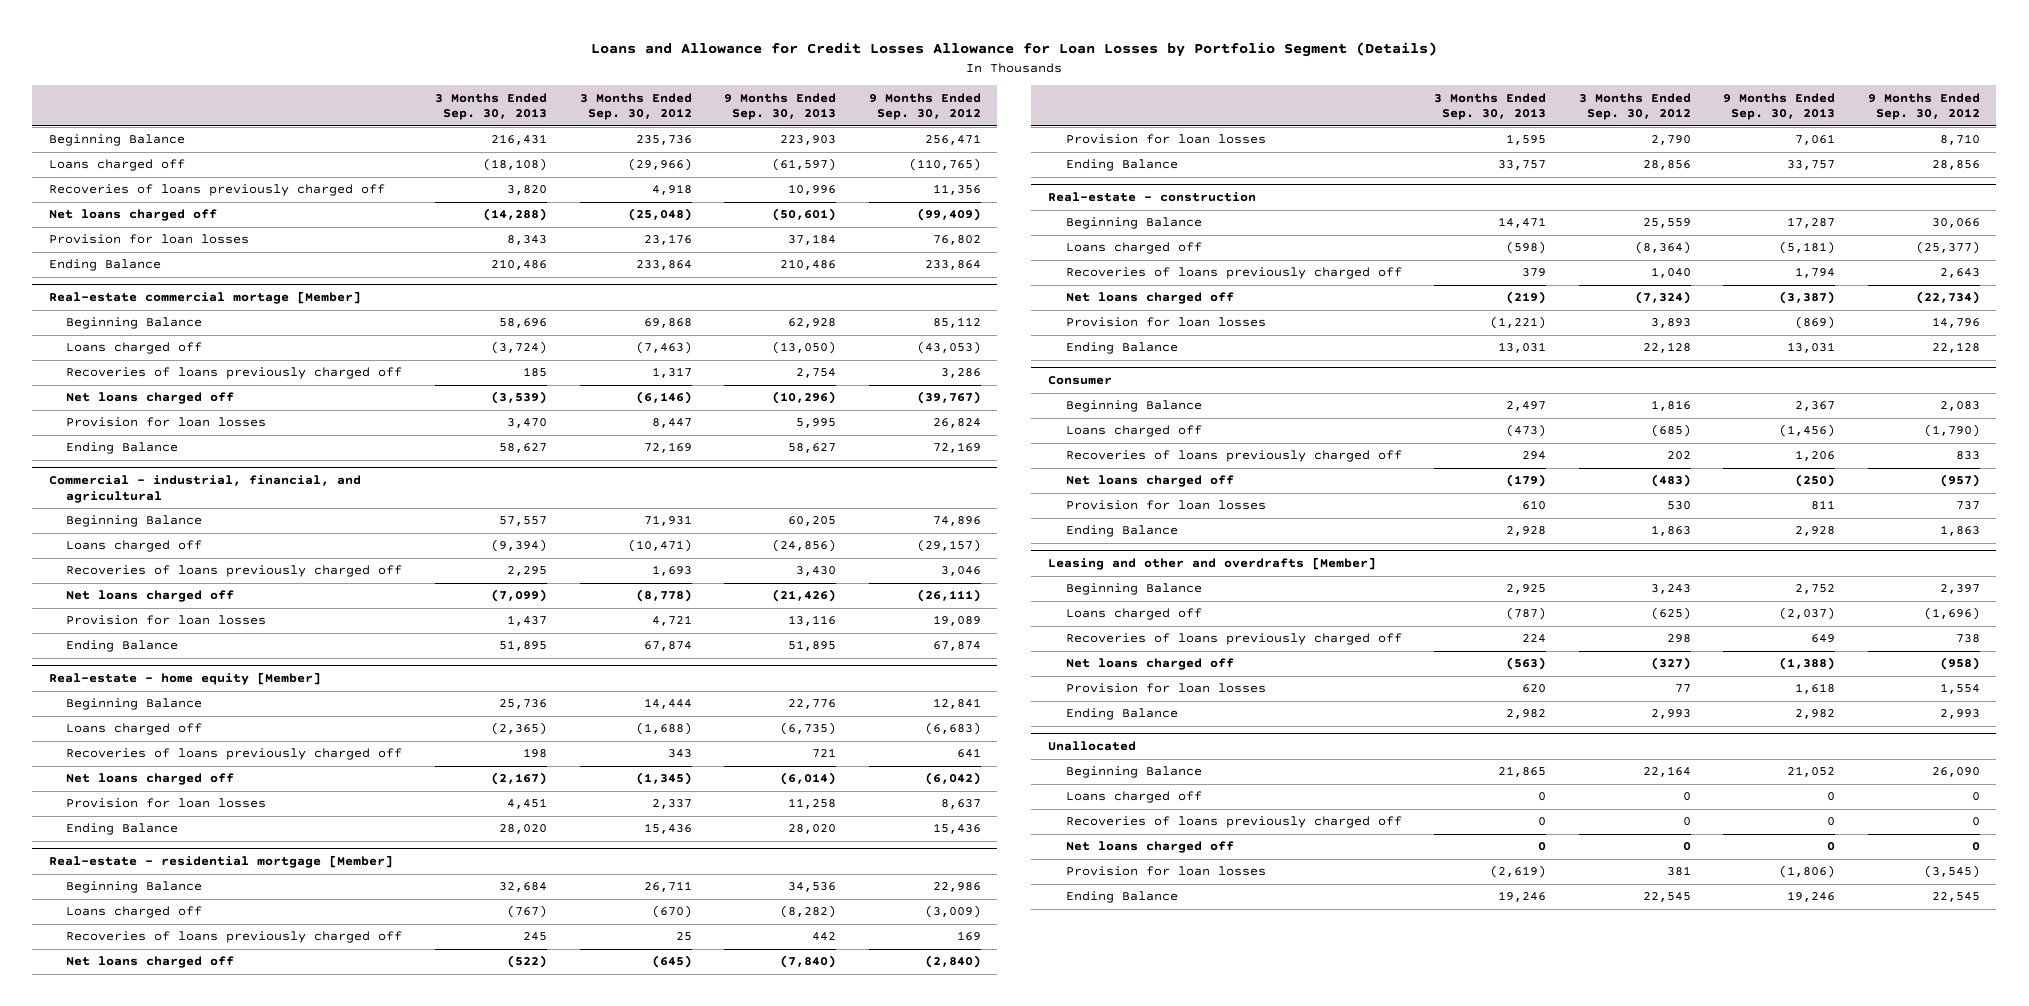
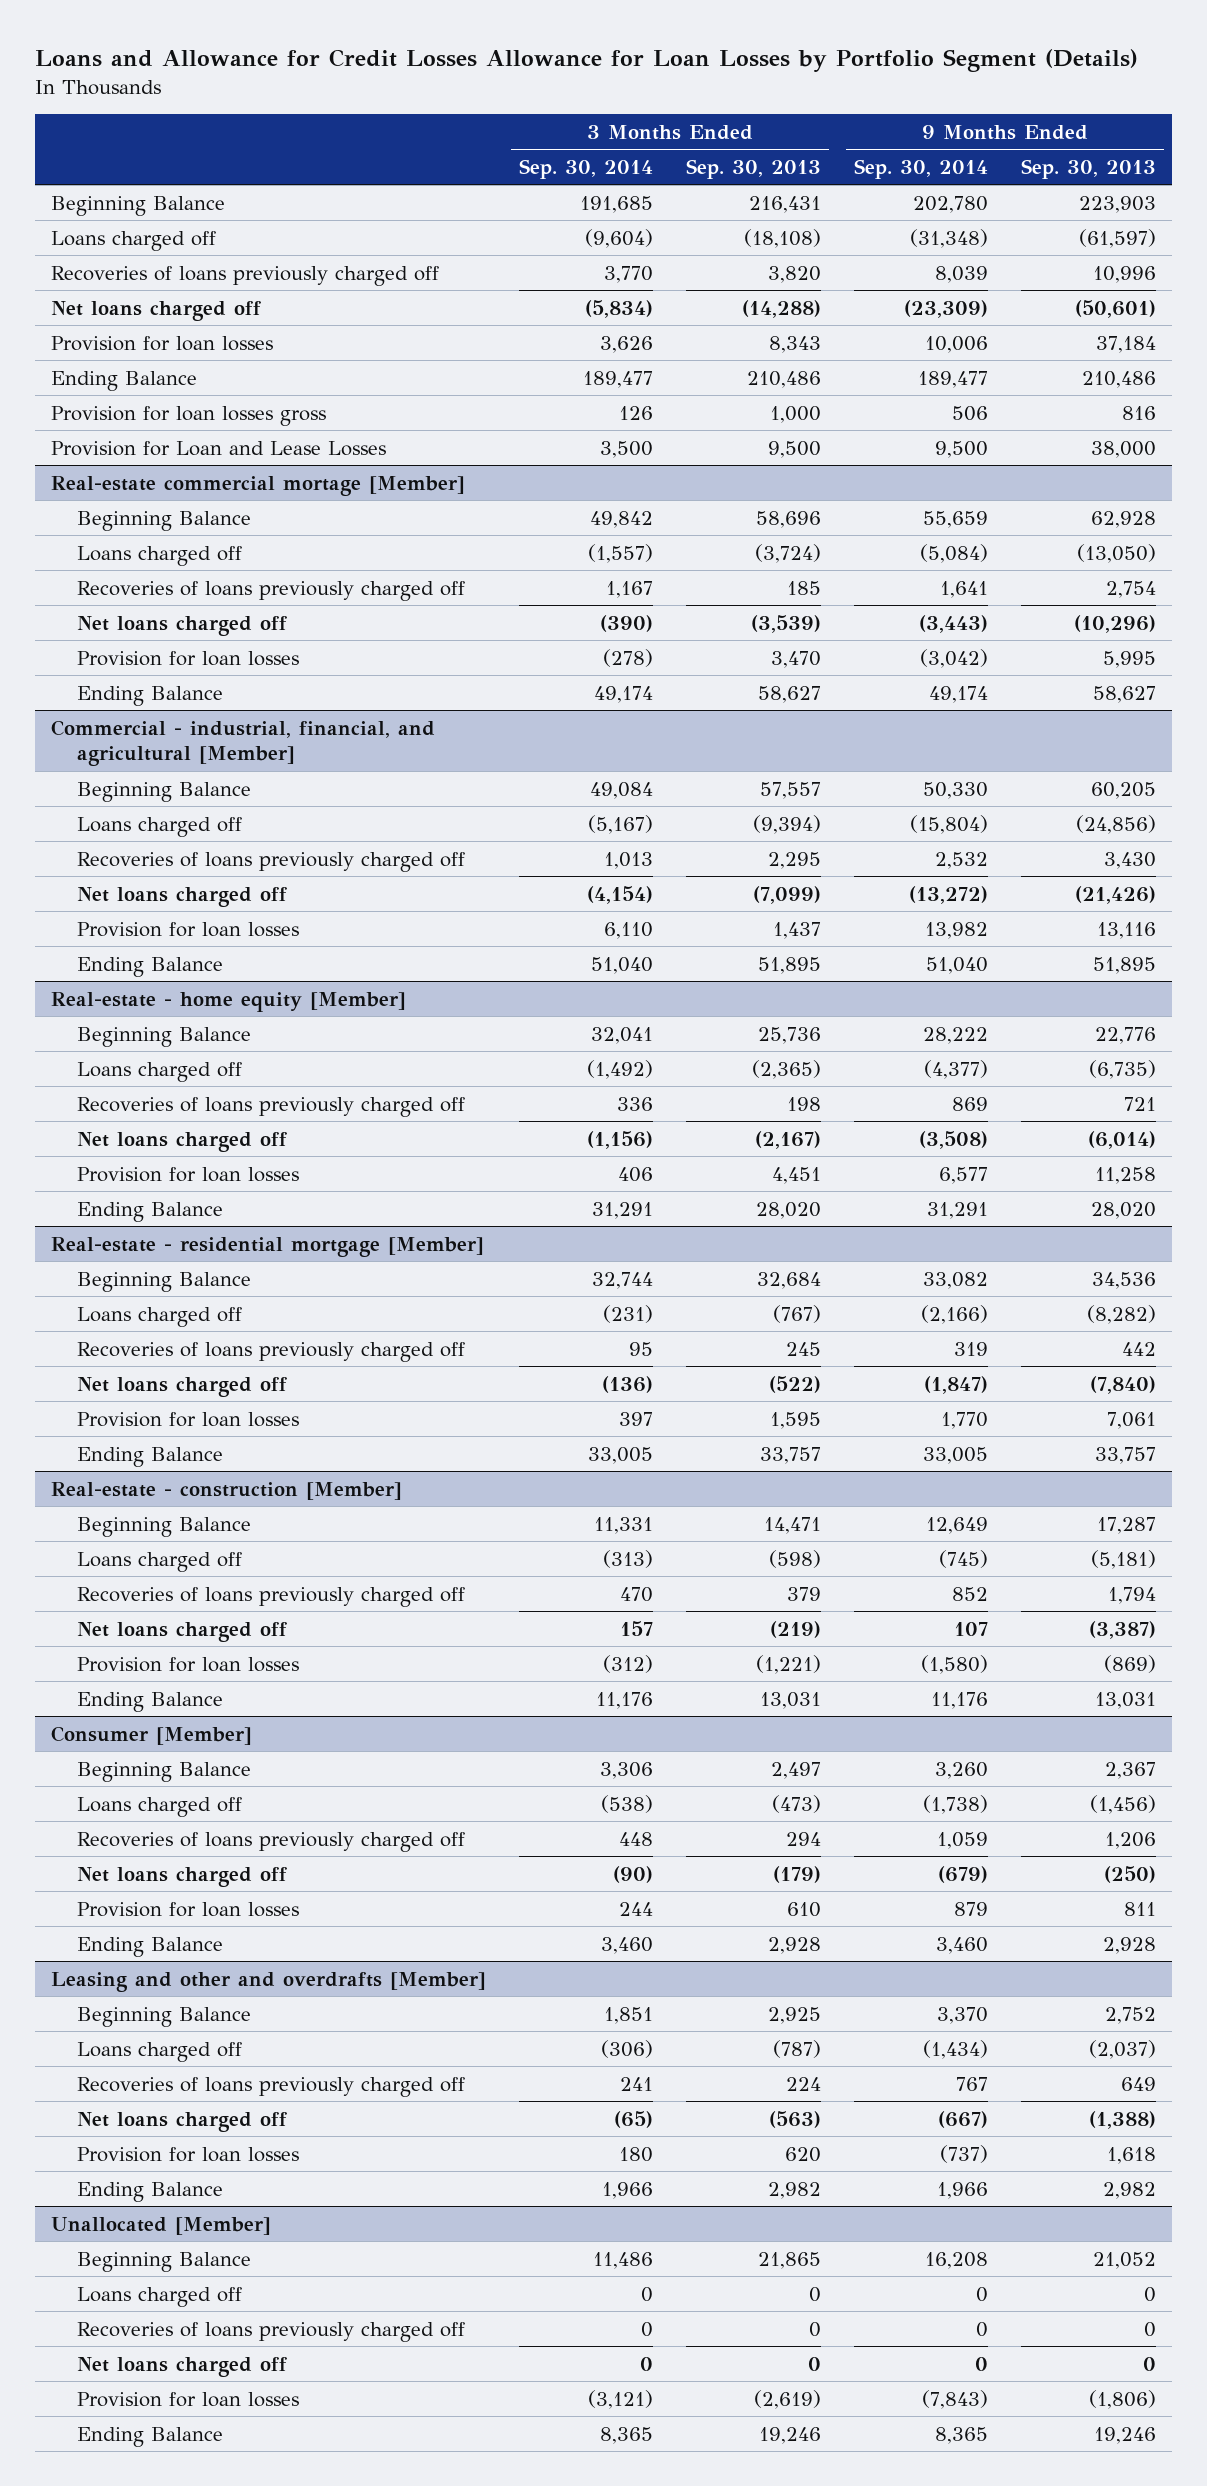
- | 3 Months Ended Sep. 30, 2013 | 3 Months Ended Sep. 30, 2012 | 9 Months Ended Sep. 30, 2013 | 9 Months Ended Sep. 30, 2012
+ | 3 Months Ended Sep. 30, 2014 | 3 Months Ended Sep. 30, 2013 | 9 Months Ended Sep. 30, 2014 | 9 Months Ended Sep. 30, 2013
+ Provision for loan losses gross | 126 | 1,000 | 506 | 816
+ Provision for Loan and Lease Losses | 3,500 | 9,500 | 9,500 | 38,000
- Commercial - industrial, financial, and agricultural
+ Commercial - industrial, financial, and agricultural [Member]
- Real-estate - construction
+ Real-estate - construction [Member]
- Consumer
+ Consumer [Member]
- Unallocated
+ Unallocated [Member]

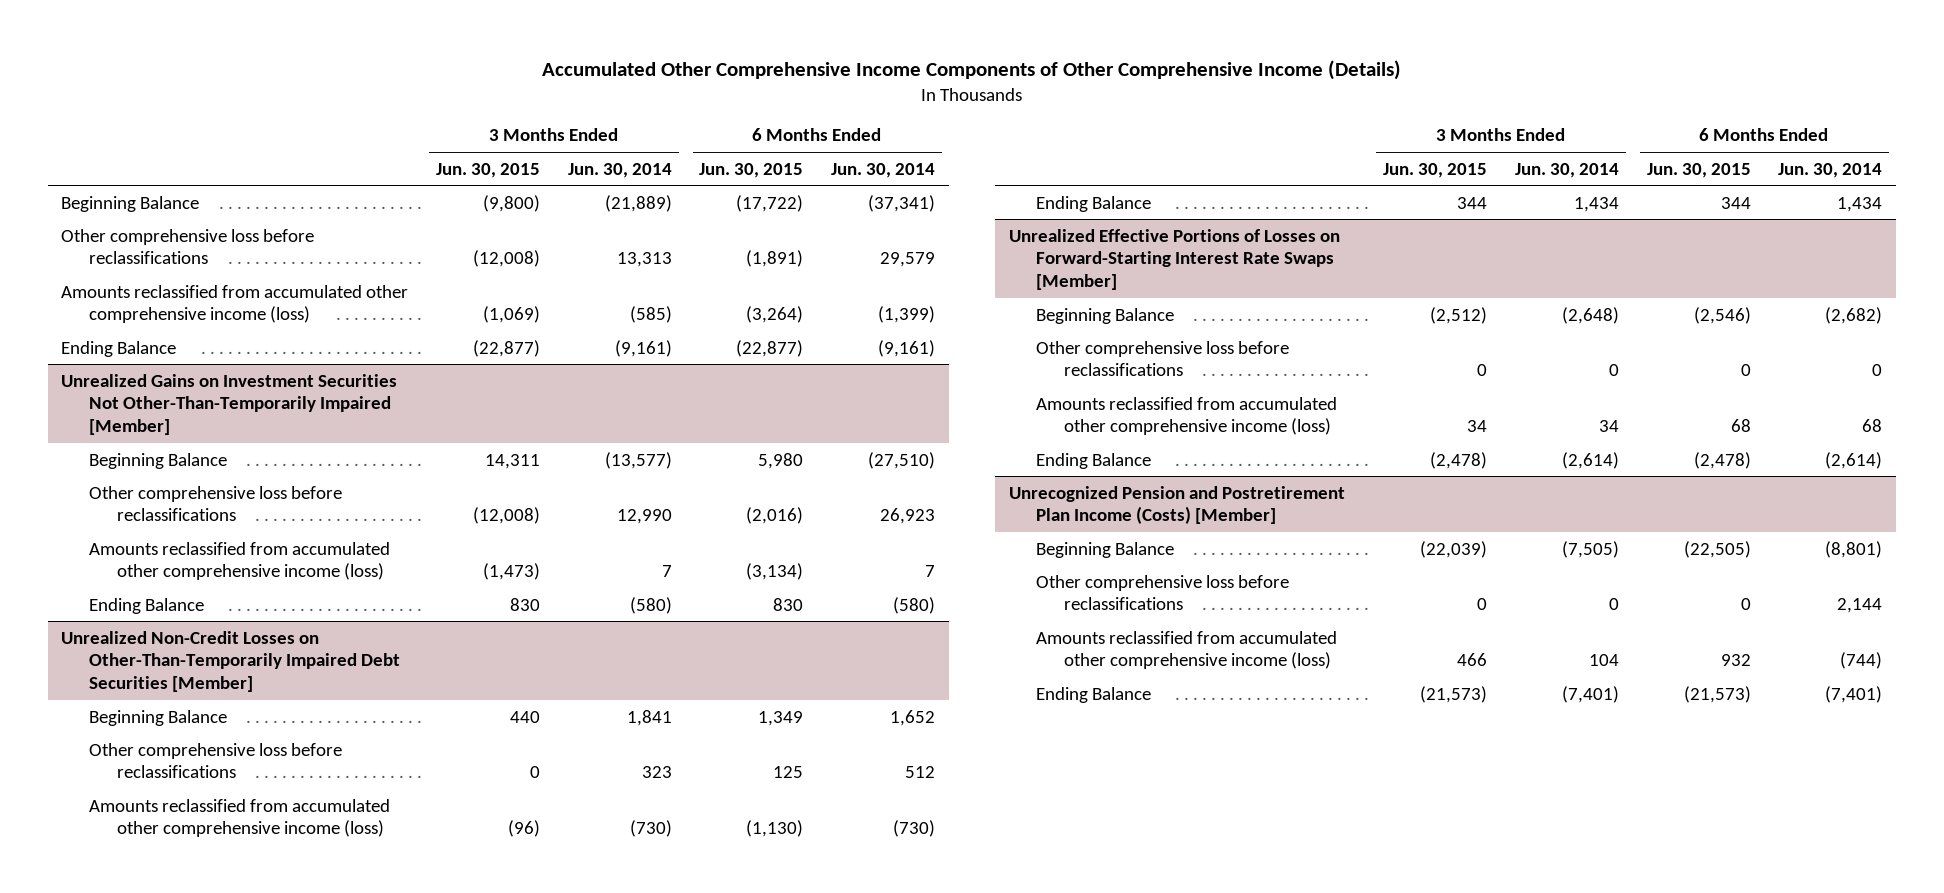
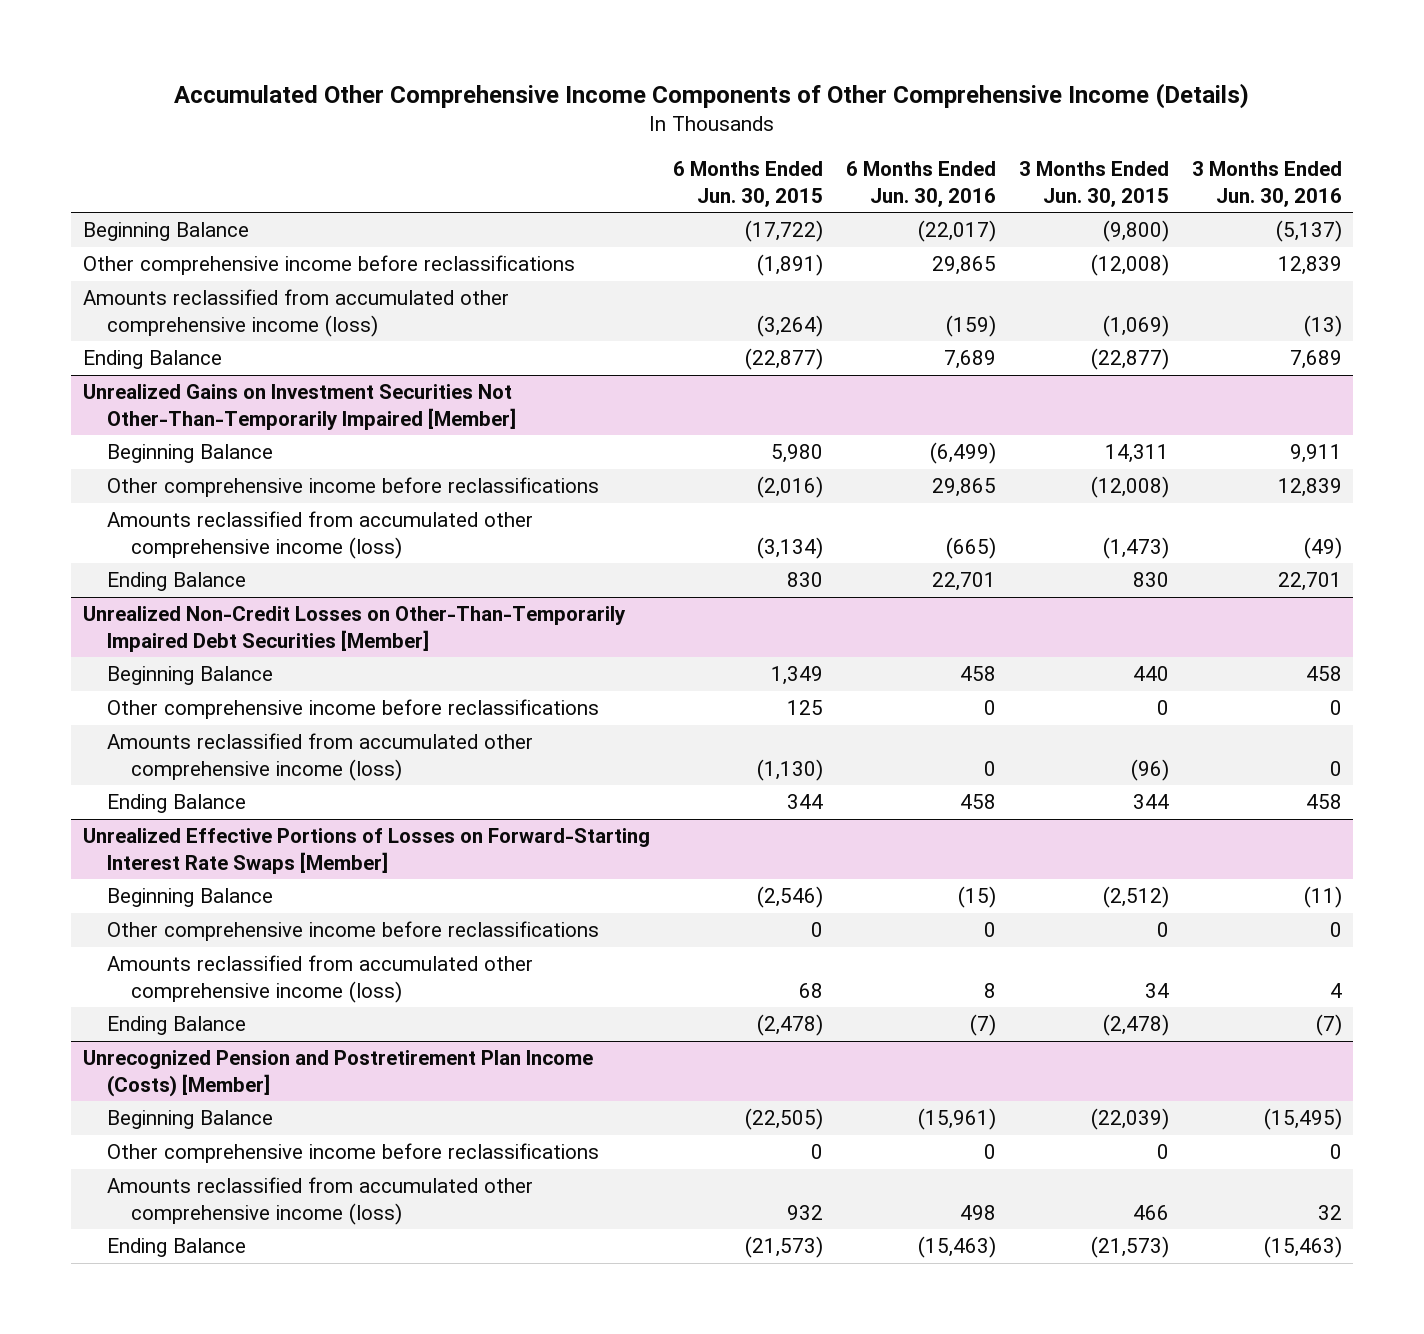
- | 3 Months Ended Jun. 30, 2015 | 3 Months Ended Jun. 30, 2014 | 6 Months Ended Jun. 30, 2015 | 6 Months Ended Jun. 30, 2014
+ | 6 Months Ended Jun. 30, 2015 | 6 Months Ended Jun. 30, 2016 | 3 Months Ended Jun. 30, 2015 | 3 Months Ended Jun. 30, 2016
- Other comprehensive loss before reclassifications | (12,008) | 13,313 | (1,891) | 29,579
+ Other comprehensive income before reclassifications | (1,891) | 29,865 | (12,008) | 12,839
@ Unrealized Gains on Investment Securities Not Other-Than-Temporarily Impaired [Member]
- Other comprehensive loss before reclassifications | (12,008) | 12,990 | (2,016) | 26,923
+ Other comprehensive income before reclassifications | (2,016) | 29,865 | (12,008) | 12,839
@ Unrealized Non-Credit Losses on Other-Than-Temporarily Impaired Debt Securities [Member]
- Other comprehensive loss before reclassifications | 0 | 323 | 125 | 512
+ Other comprehensive income before reclassifications | 125 | 0 | 0 | 0
@ Unrealized Effective Portions of Losses on Forward-Starting Interest Rate Swaps [Member]
- Other comprehensive loss before reclassifications | 0 | 0 | 0 | 0
+ Other comprehensive income before reclassifications | 0 | 0 | 0 | 0
@ Unrecognized Pension and Postretirement Plan Income (Costs) [Member]
- Other comprehensive loss before reclassifications | 0 | 0 | 0 | 2,144
+ Other comprehensive income before reclassifications | 0 | 0 | 0 | 0

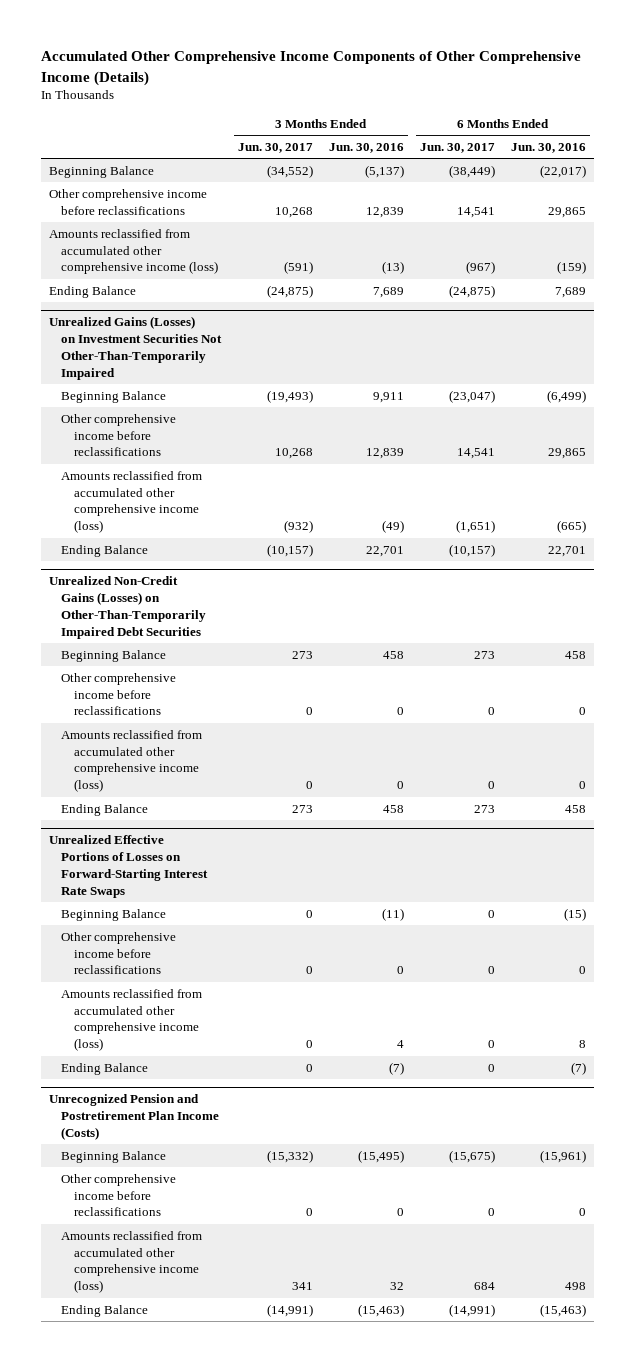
- | 6 Months Ended Jun. 30, 2015 | 6 Months Ended Jun. 30, 2016 | 3 Months Ended Jun. 30, 2015 | 3 Months Ended Jun. 30, 2016
+ | 3 Months Ended Jun. 30, 2017 | 3 Months Ended Jun. 30, 2016 | 6 Months Ended Jun. 30, 2017 | 6 Months Ended Jun. 30, 2016
- Unrealized Gains on Investment Securities Not Other-Than-Temporarily Impaired [Member]
+ Unrealized Gains (Losses) on Investment Securities Not Other-Than-Temporarily Impaired
- Unrealized Non-Credit Losses on Other-Than-Temporarily Impaired Debt Securities [Member]
+ Unrealized Non-Credit Gains (Losses) on Other-Than-Temporarily Impaired Debt Securities
- Unrealized Effective Portions of Losses on Forward-Starting Interest Rate Swaps [Member]
+ Unrealized Effective Portions of Losses on Forward-Starting Interest Rate Swaps
- Unrecognized Pension and Postretirement Plan Income (Costs) [Member]
+ Unrecognized Pension and Postretirement Plan Income (Costs)

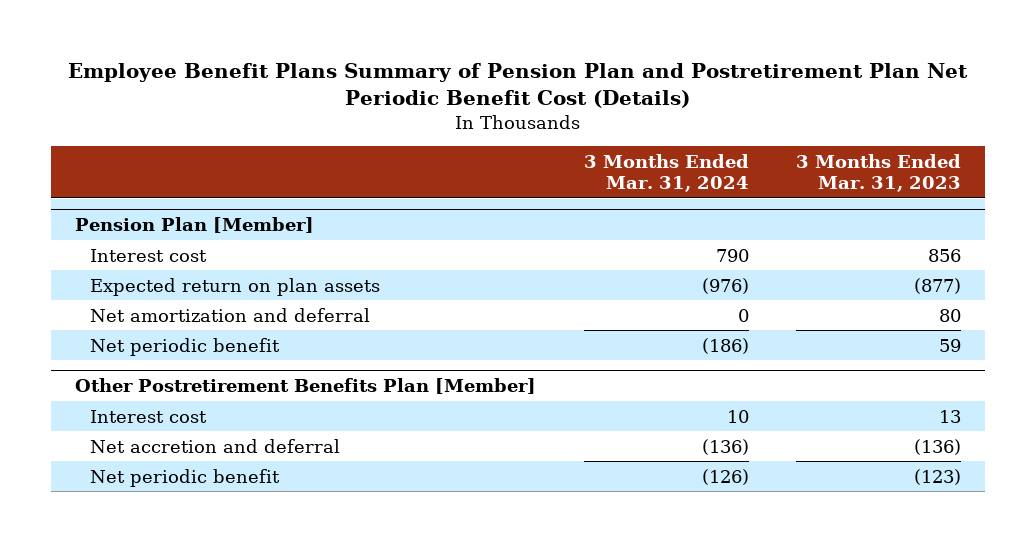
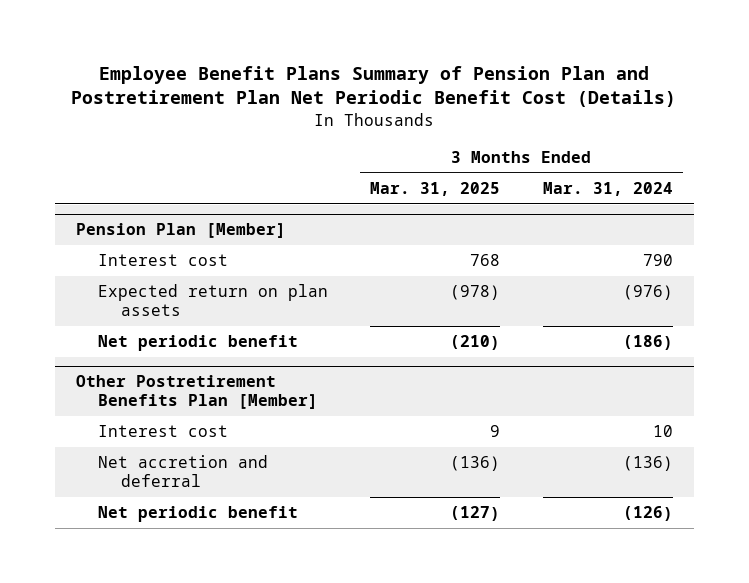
- | 3 Months Ended Mar. 31, 2024 | 3 Months Ended Mar. 31, 2023
+ | 3 Months Ended Mar. 31, 2025 | 3 Months Ended Mar. 31, 2024
@ Pension Plan [Member]
- Net amortization and deferral | 0 | 80

